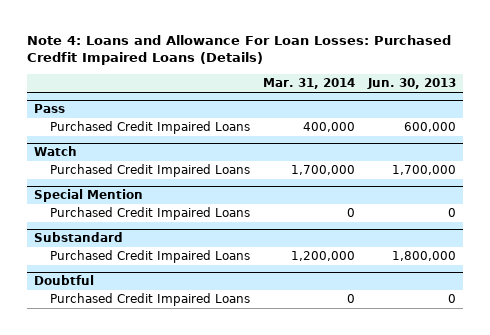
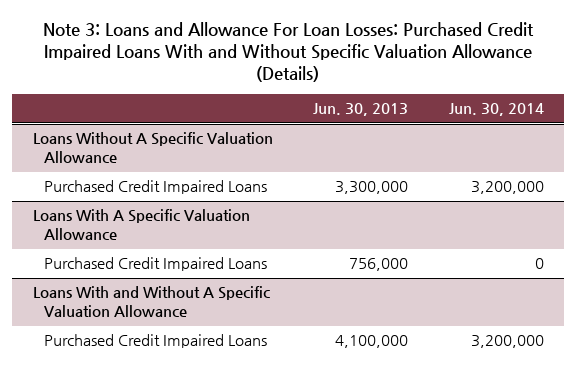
- Note 4: Loans and Allowance For Loan Losses: Purchased Credfit Impaired Loans (Details)
+ Note 3: Loans and Allowance For Loan Losses: Purchased Credit Impaired Loans With and Without Specific Valuation Allowance (Details)
- | Mar. 31, 2014 | Jun. 30, 2013
+ | Jun. 30, 2013 | Jun. 30, 2014
- Pass
- Purchased Credit Impaired Loans | 400,000 | 600,000
- Watch
- Purchased Credit Impaired Loans | 1,700,000 | 1,700,000
- Special Mention
- Purchased Credit Impaired Loans | 0 | 0
- Substandard
- Purchased Credit Impaired Loans | 1,200,000 | 1,800,000
- Doubtful
- Purchased Credit Impaired Loans | 0 | 0
+ Loans Without A Specific Valuation Allowance
+ Purchased Credit Impaired Loans | 3,300,000 | 3,200,000
+ Loans With A Specific Valuation Allowance
+ Purchased Credit Impaired Loans | 756,000 | 0
+ Loans With and Without A Specific Valuation Allowance
+ Purchased Credit Impaired Loans | 4,100,000 | 3,200,000

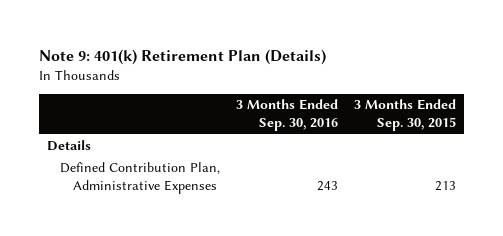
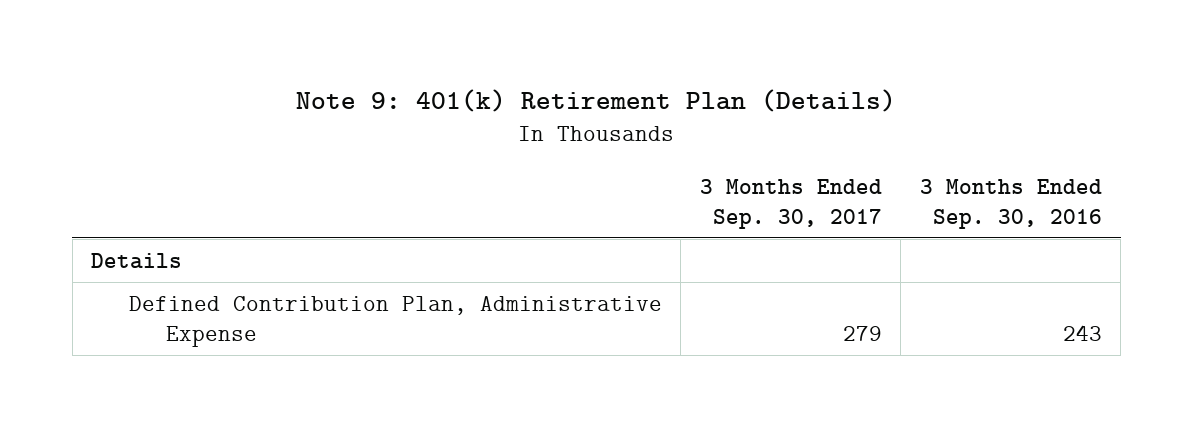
- | 3 Months Ended Sep. 30, 2016 | 3 Months Ended Sep. 30, 2015
+ | 3 Months Ended Sep. 30, 2017 | 3 Months Ended Sep. 30, 2016
- Defined Contribution Plan, Administrative Expenses | 243 | 213
+ Defined Contribution Plan, Administrative Expense | 279 | 243

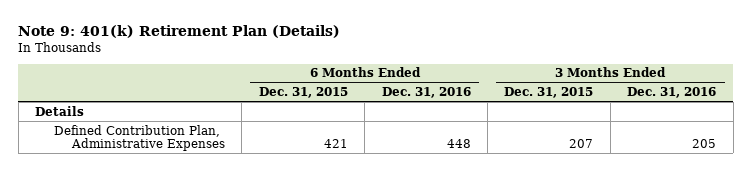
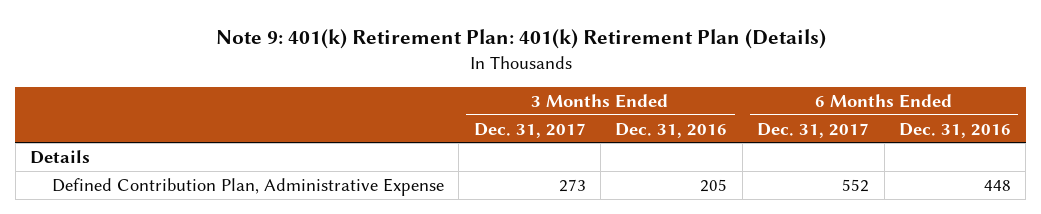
- Note 9: 401(k) Retirement Plan (Details)
+ Note 9: 401(k) Retirement Plan: 401(k) Retirement Plan (Details)
- | 6 Months Ended Dec. 31, 2015 | 6 Months Ended Dec. 31, 2016 | 3 Months Ended Dec. 31, 2015 | 3 Months Ended Dec. 31, 2016
+ | 3 Months Ended Dec. 31, 2017 | 3 Months Ended Dec. 31, 2016 | 6 Months Ended Dec. 31, 2017 | 6 Months Ended Dec. 31, 2016
- Defined Contribution Plan, Administrative Expenses | 421 | 448 | 207 | 205
+ Defined Contribution Plan, Administrative Expense | 273 | 205 | 552 | 448

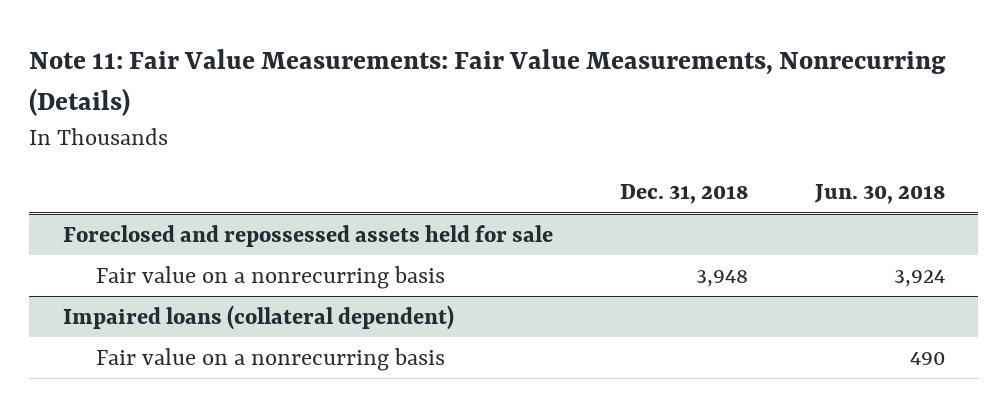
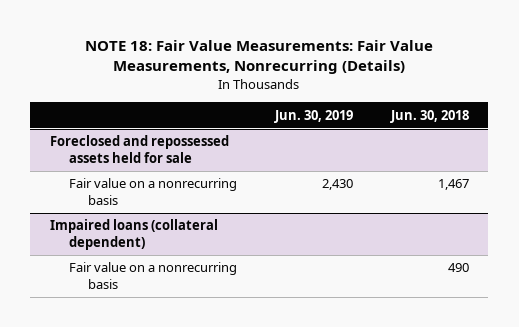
- Note 11: Fair Value Measurements: Fair Value Measurements, Nonrecurring (Details)
+ NOTE 18: Fair Value Measurements: Fair Value Measurements, Nonrecurring (Details)
- | Dec. 31, 2018 | Jun. 30, 2018
+ | Jun. 30, 2019 | Jun. 30, 2018
@ Foreclosed and repossessed assets held for sale
- Fair value on a nonrecurring basis | 3,948 | 3,924
+ Fair value on a nonrecurring basis | 2,430 | 1,467

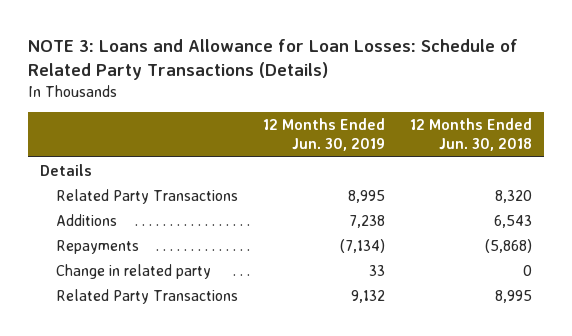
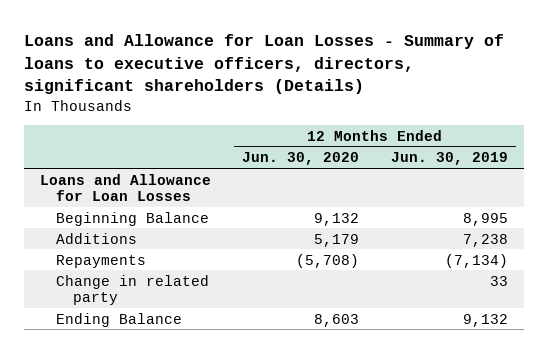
- NOTE 3: Loans and Allowance for Loan Losses: Schedule of Related Party Transactions (Details)
+ Loans and Allowance for Loan Losses - Summary of loans to executive officers, directors, significant shareholders (Details)
- | 12 Months Ended Jun. 30, 2019 | 12 Months Ended Jun. 30, 2018
+ | 12 Months Ended Jun. 30, 2020 | 12 Months Ended Jun. 30, 2019
- Details
- Related Party Transactions | 8,995 | 8,320
+ Loans and Allowance for Loan Losses
+ Beginning Balance | 9,132 | 8,995
- Related Party Transactions | 9,132 | 8,995
+ Ending Balance | 8,603 | 9,132

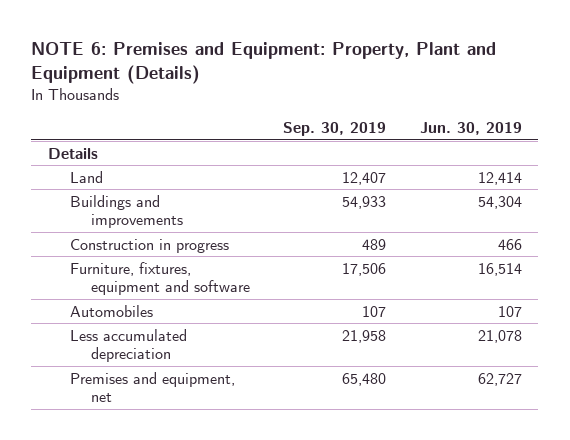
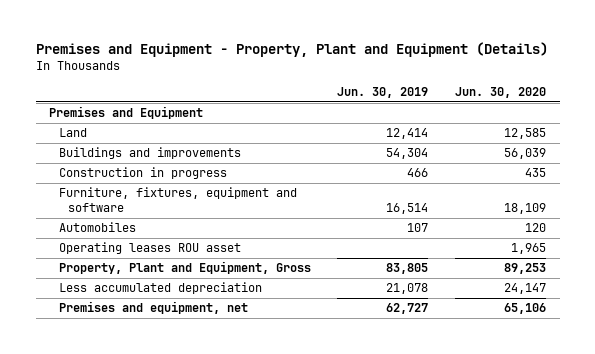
- NOTE 6: Premises and Equipment: Property, Plant and Equipment (Details)
+ Premises and Equipment - Property, Plant and Equipment (Details)
- | Sep. 30, 2019 | Jun. 30, 2019
+ | Jun. 30, 2019 | Jun. 30, 2020
- Details
+ Premises and Equipment
+ Operating leases ROU asset | | 1,965
+ Property, Plant and Equipment, Gross | 83,805 | 89,253

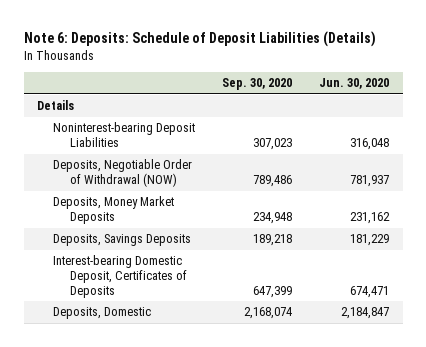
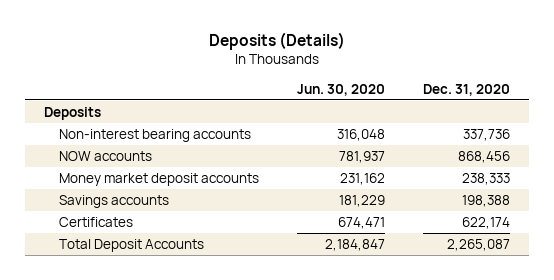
- Note 6: Deposits: Schedule of Deposit Liabilities (Details)
+ Deposits (Details)
- | Sep. 30, 2020 | Jun. 30, 2020
+ | Jun. 30, 2020 | Dec. 31, 2020
- Details
- Noninterest-bearing Deposit Liabilities | 307,023 | 316,048
- Deposits, Negotiable Order of Withdrawal (NOW) | 789,486 | 781,937
- Deposits, Money Market Deposits | 234,948 | 231,162
- Deposits, Savings Deposits | 189,218 | 181,229
- Interest-bearing Domestic Deposit, Certificates of Deposits | 647,399 | 674,471
- Deposits, Domestic | 2,168,074 | 2,184,847
+ Deposits
+ Non-interest bearing accounts | 316,048 | 337,736
+ NOW accounts | 781,937 | 868,456
+ Money market deposit accounts | 231,162 | 238,333
+ Savings accounts | 181,229 | 198,388
+ Certificates | 674,471 | 622,174
+ Total Deposit Accounts | 2,184,847 | 2,265,087

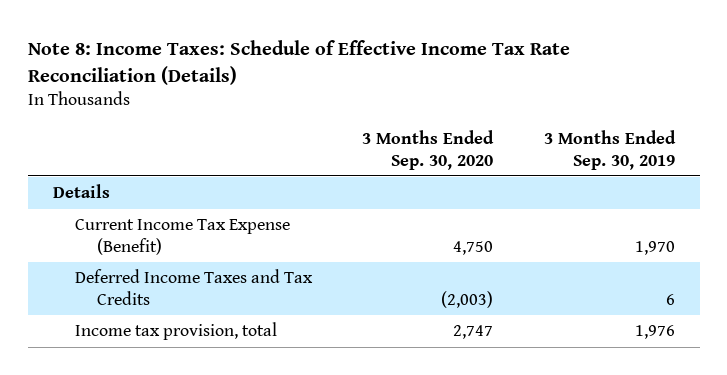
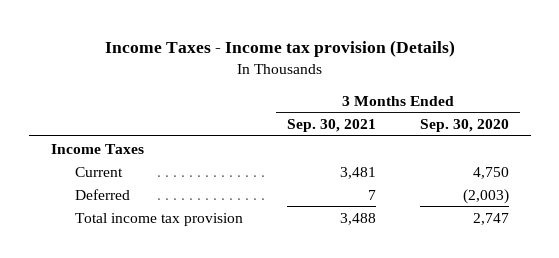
- Note 8: Income Taxes: Schedule of Effective Income Tax Rate Reconciliation (Details)
+ Income Taxes - Income tax provision (Details)
- | 3 Months Ended Sep. 30, 2020 | 3 Months Ended Sep. 30, 2019
+ | 3 Months Ended Sep. 30, 2021 | 3 Months Ended Sep. 30, 2020
- Details
- Current Income Tax Expense (Benefit) | 4,750 | 1,970
- Deferred Income Taxes and Tax Credits | (2,003) | 6
- Income tax provision, total | 2,747 | 1,976
+ Income Taxes
+ Current | 3,481 | 4,750
+ Deferred | 7 | (2,003)
+ Total income tax provision | 3,488 | 2,747

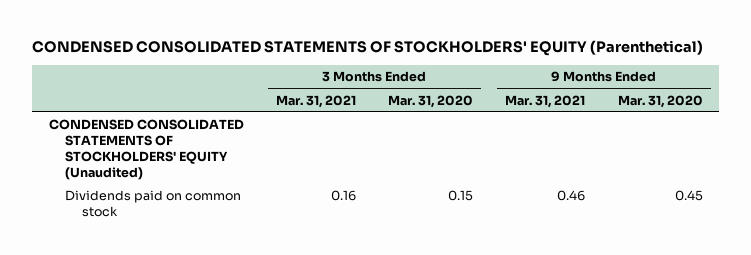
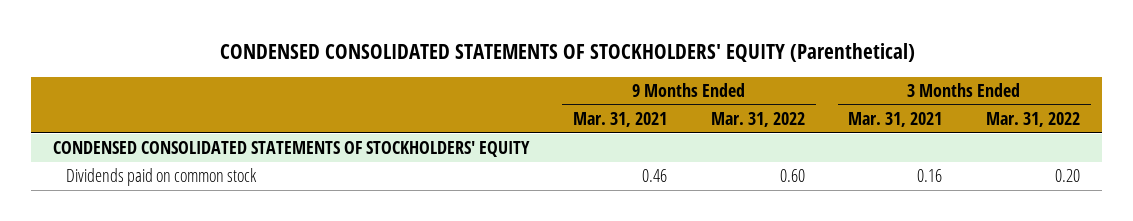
- | 3 Months Ended Mar. 31, 2021 | 3 Months Ended Mar. 31, 2020 | 9 Months Ended Mar. 31, 2021 | 9 Months Ended Mar. 31, 2020
+ | 9 Months Ended Mar. 31, 2021 | 9 Months Ended Mar. 31, 2022 | 3 Months Ended Mar. 31, 2021 | 3 Months Ended Mar. 31, 2022
- CONDENSED CONSOLIDATED STATEMENTS OF STOCKHOLDERS' EQUITY (Unaudited)
+ CONDENSED CONSOLIDATED STATEMENTS OF STOCKHOLDERS' EQUITY

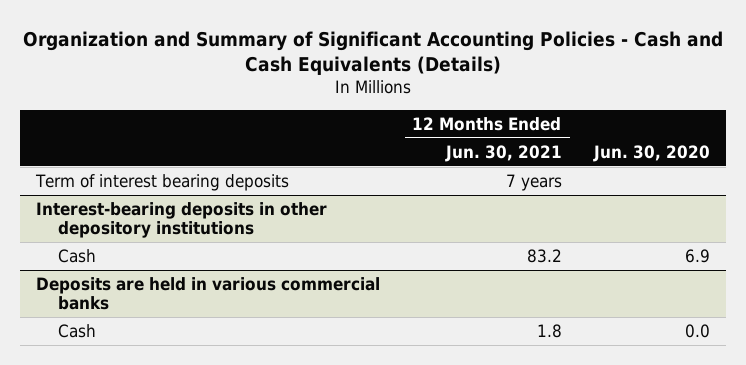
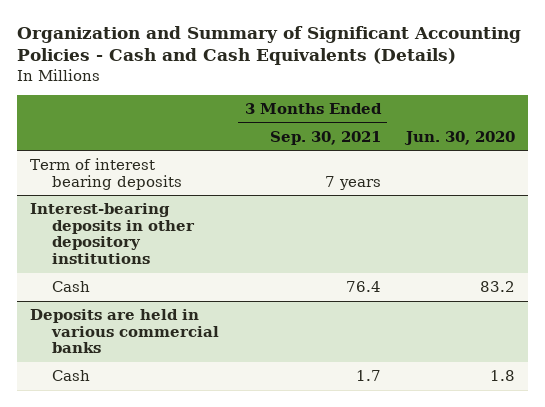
- | 12 Months Ended Jun. 30, 2021 | Jun. 30, 2020
+ | 3 Months Ended Sep. 30, 2021 | Jun. 30, 2020
@ Interest-bearing deposits in other depository institutions
- Cash | 83.2 | 6.9
+ Cash | 76.4 | 83.2
@ Deposits are held in various commercial banks
- Cash | 1.8 | 0.0
+ Cash | 1.7 | 1.8

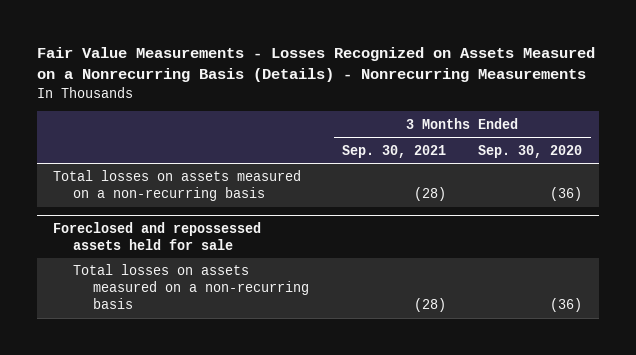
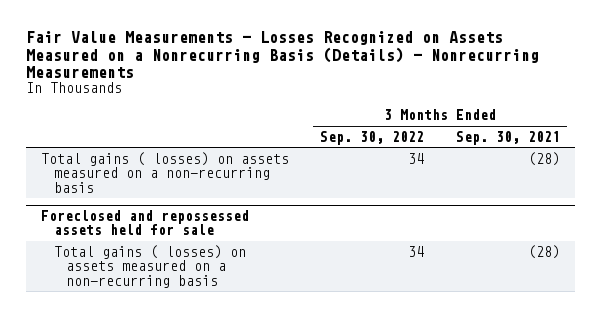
- | 3 Months Ended Sep. 30, 2021 | 3 Months Ended Sep. 30, 2020
+ | 3 Months Ended Sep. 30, 2022 | 3 Months Ended Sep. 30, 2021
- Total losses on assets measured on a non-recurring basis | (28) | (36)
+ Total gains ( losses) on assets measured on a non-recurring basis | 34 | (28)
@ Foreclosed and repossessed assets held for sale
- Total losses on assets measured on a non-recurring basis | (28) | (36)
+ Total gains ( losses) on assets measured on a non-recurring basis | 34 | (28)

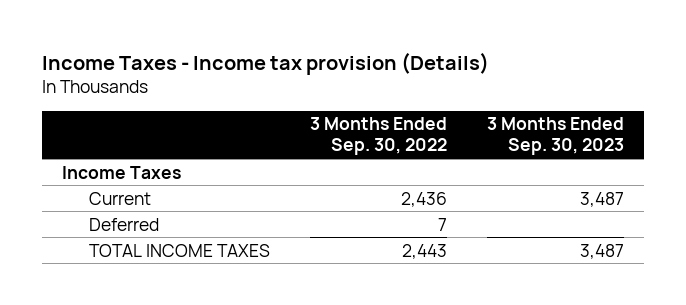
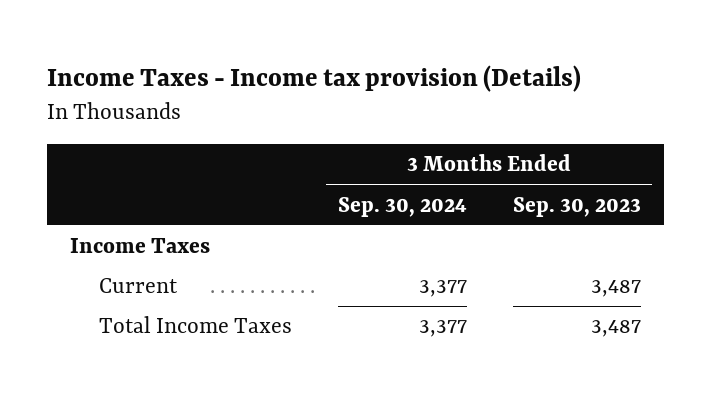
- | 3 Months Ended Sep. 30, 2022 | 3 Months Ended Sep. 30, 2023
+ | 3 Months Ended Sep. 30, 2024 | 3 Months Ended Sep. 30, 2023
- Deferred | 7 |
- TOTAL INCOME TAXES | 2,443 | 3,487
+ Total Income Taxes | 3,377 | 3,487

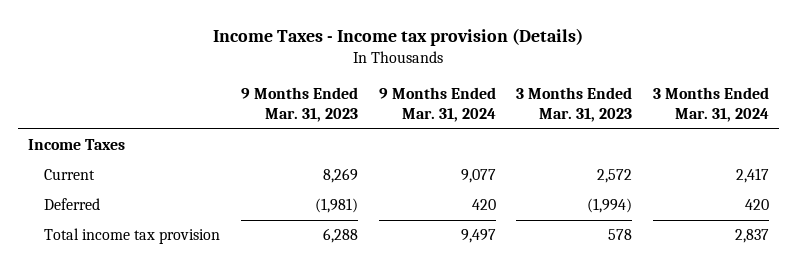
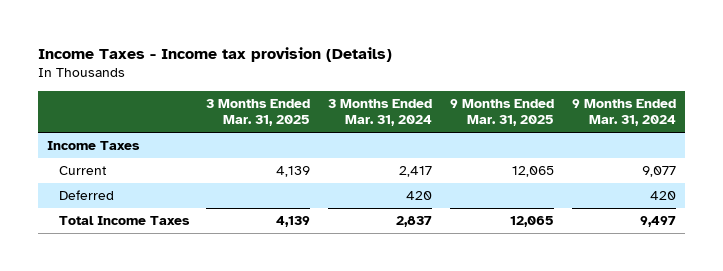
- | 9 Months Ended Mar. 31, 2023 | 9 Months Ended Mar. 31, 2024 | 3 Months Ended Mar. 31, 2023 | 3 Months Ended Mar. 31, 2024
+ | 3 Months Ended Mar. 31, 2025 | 3 Months Ended Mar. 31, 2024 | 9 Months Ended Mar. 31, 2025 | 9 Months Ended Mar. 31, 2024
- Total income tax provision | 6,288 | 9,497 | 578 | 2,837
+ Total Income Taxes | 4,139 | 2,837 | 12,065 | 9,497

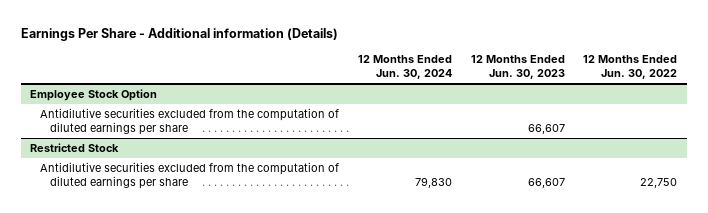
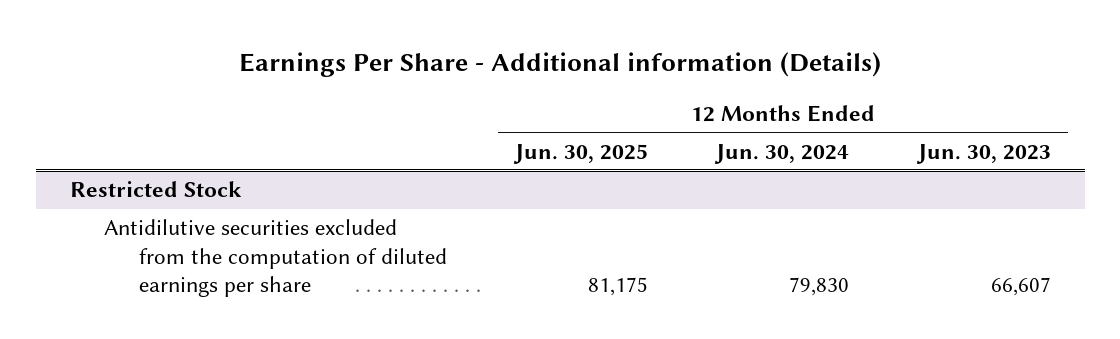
- | 12 Months Ended Jun. 30, 2024 | 12 Months Ended Jun. 30, 2023 | 12 Months Ended Jun. 30, 2022
+ | 12 Months Ended Jun. 30, 2025 | 12 Months Ended Jun. 30, 2024 | 12 Months Ended Jun. 30, 2023
- Employee Stock Option
- Antidilutive securities excluded from the computation of diluted earnings per share | | 66,607 |

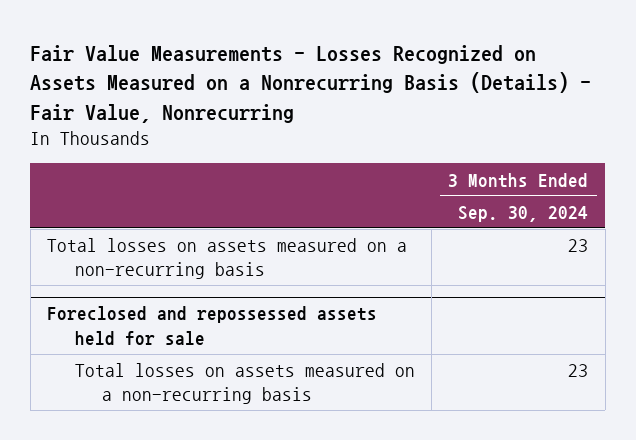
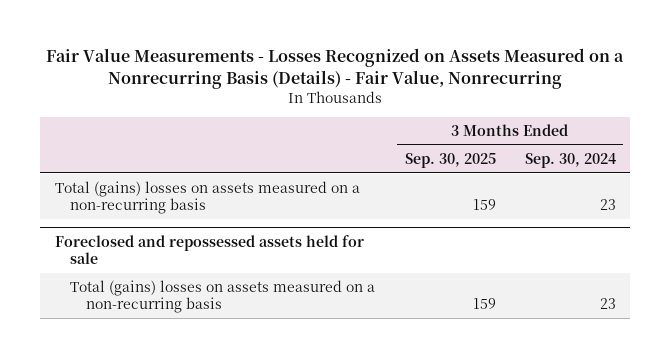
- | 3 Months Ended Sep. 30, 2024
+ | 3 Months Ended Sep. 30, 2025 | 3 Months Ended Sep. 30, 2024
- Total losses on assets measured on a non-recurring basis | 23
+ Total (gains) losses on assets measured on a non-recurring basis | 159 | 23
@ Foreclosed and repossessed assets held for sale
- Total losses on assets measured on a non-recurring basis | 23
+ Total (gains) losses on assets measured on a non-recurring basis | 159 | 23

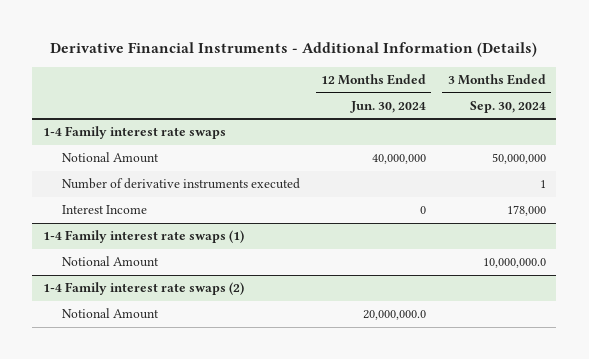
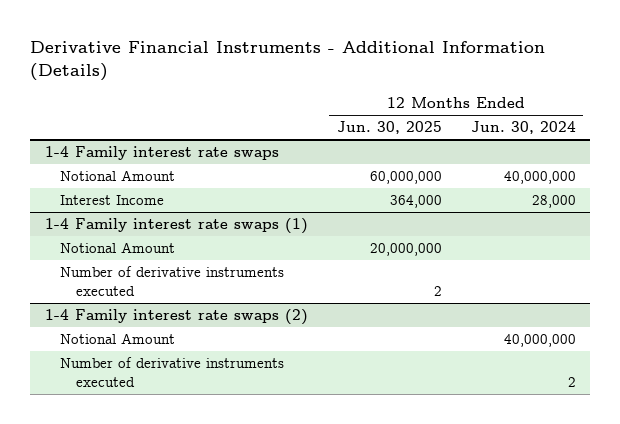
- | 12 Months Ended Jun. 30, 2024 | 3 Months Ended Sep. 30, 2024
+ | 12 Months Ended Jun. 30, 2025 | 12 Months Ended Jun. 30, 2024
@ 1-4 Family interest rate swaps
- Number of derivative instruments executed | | 1
- Interest Income | 0 | 178,000
+ Interest Income | 364,000 | 28,000
@ 1-4 Family interest rate swaps (1)
+ Number of derivative instruments executed | 2 |
@ 1-4 Family interest rate swaps (2)
- Notional Amount | 20,000,000.0 |
+ Notional Amount | | 40,000,000
+ Number of derivative instruments executed | | 2

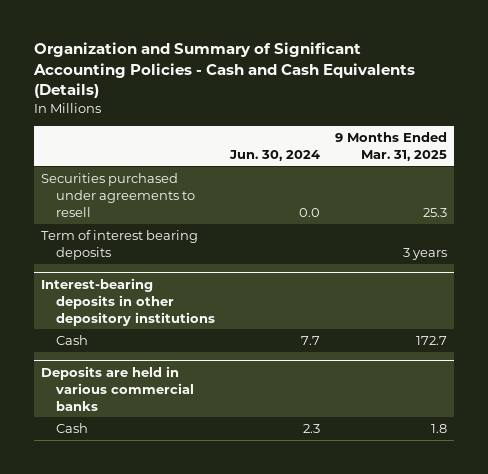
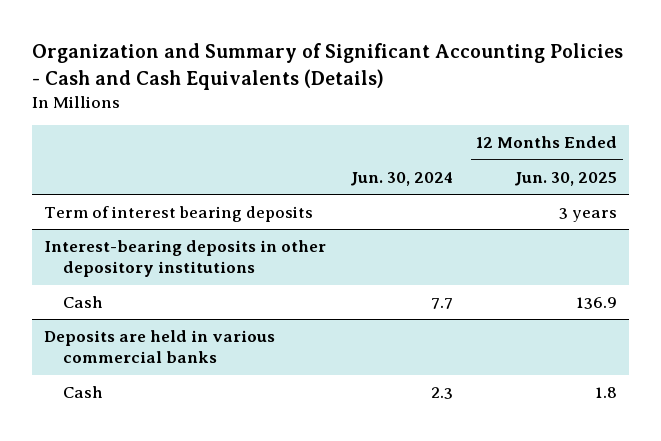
- | Jun. 30, 2024 | 9 Months Ended Mar. 31, 2025
+ | Jun. 30, 2024 | 12 Months Ended Jun. 30, 2025
- Securities purchased under agreements to resell | 0.0 | 25.3

